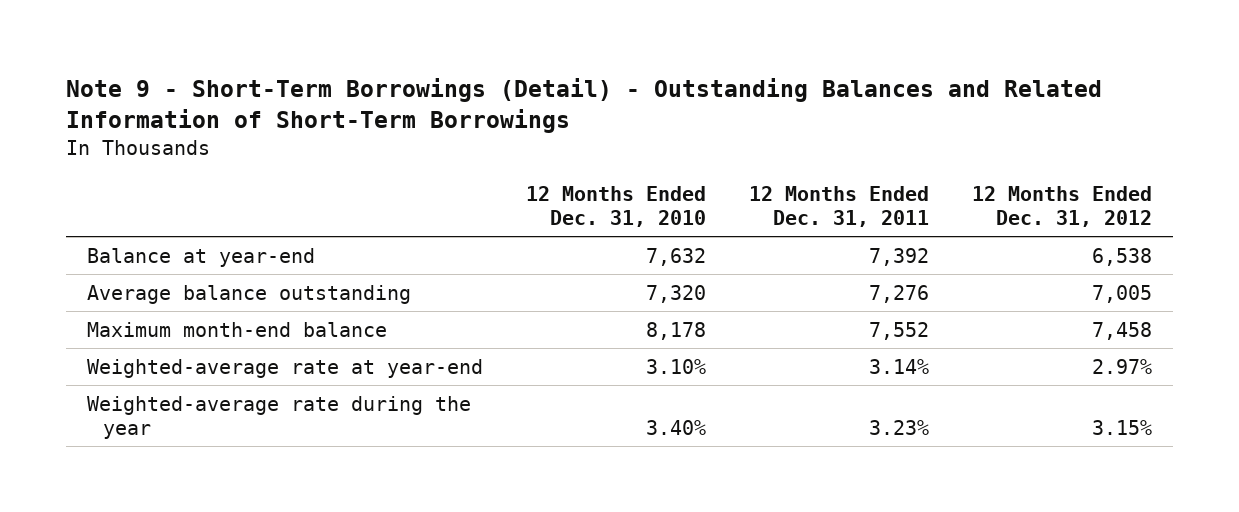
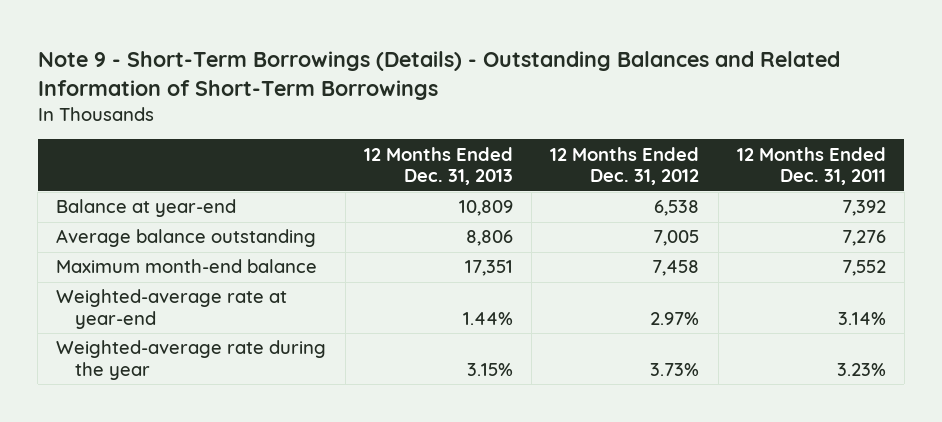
- Note 9 - Short-Term Borrowings (Detail) - Outstanding Balances and Related Information of Short-Term Borrowings
+ Note 9 - Short-Term Borrowings (Details) - Outstanding Balances and Related Information of Short-Term Borrowings
- | 12 Months Ended Dec. 31, 2010 | 12 Months Ended Dec. 31, 2011 | 12 Months Ended Dec. 31, 2012
+ | 12 Months Ended Dec. 31, 2013 | 12 Months Ended Dec. 31, 2012 | 12 Months Ended Dec. 31, 2011
- Weighted-average rate during the year | 3.40% | 3.23% | 3.15%
+ Weighted-average rate during the year | 3.15% | 3.73% | 3.23%

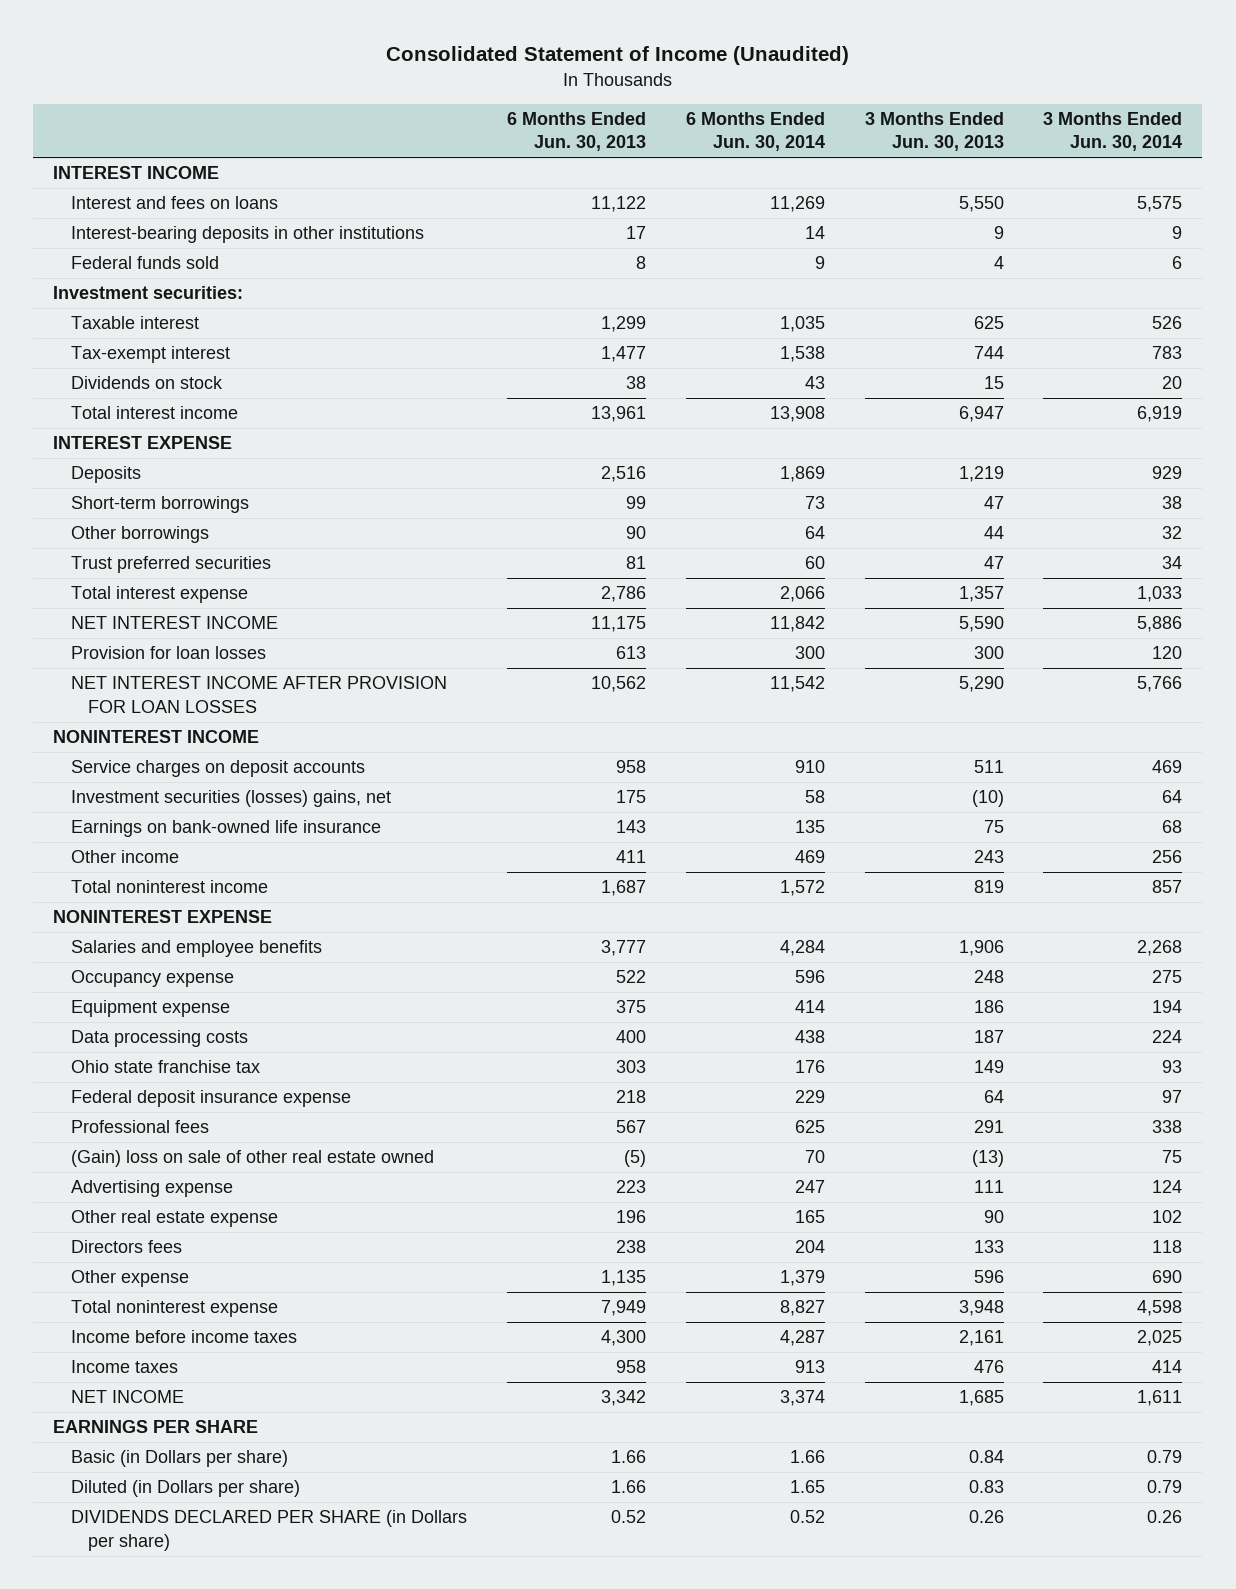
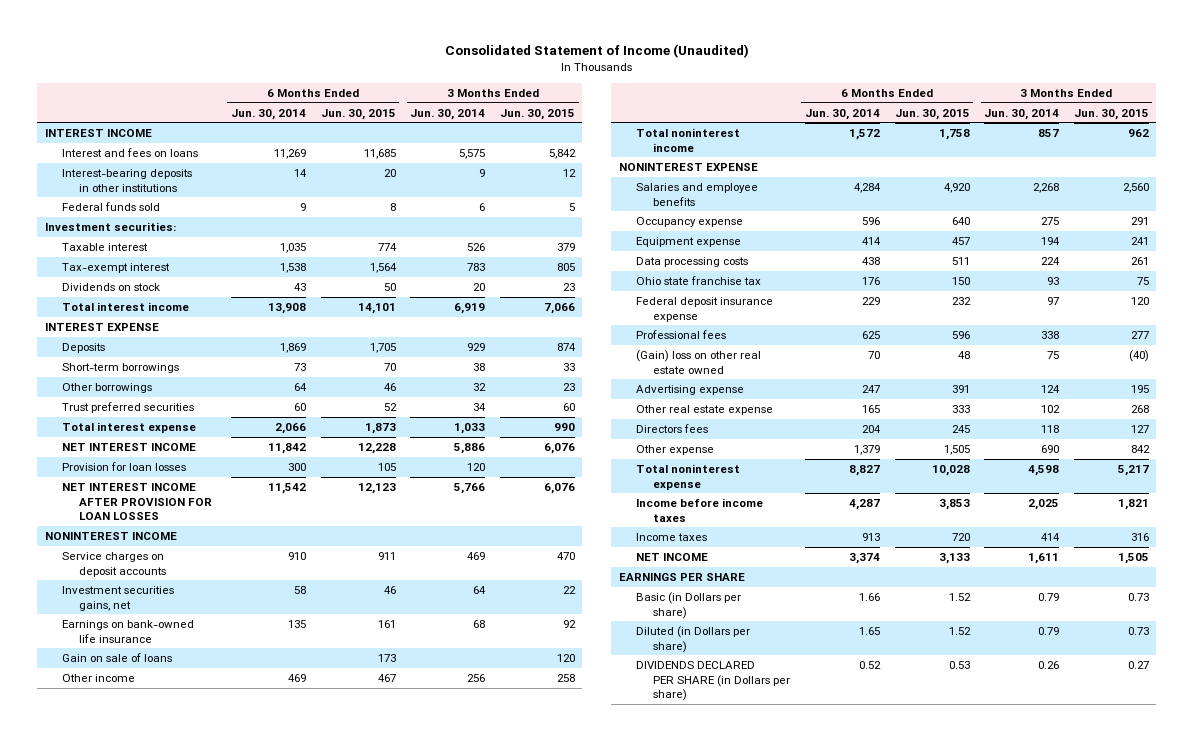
- | 6 Months Ended Jun. 30, 2013 | 6 Months Ended Jun. 30, 2014 | 3 Months Ended Jun. 30, 2013 | 3 Months Ended Jun. 30, 2014
+ | 6 Months Ended Jun. 30, 2014 | 6 Months Ended Jun. 30, 2015 | 3 Months Ended Jun. 30, 2014 | 3 Months Ended Jun. 30, 2015
- Investment securities (losses) gains, net | 175 | 58 | (10) | 64
+ Investment securities gains, net | 58 | 46 | 64 | 22
+ Gain on sale of loans | | 173 | | 120
- (Gain) loss on sale of other real estate owned | (5) | 70 | (13) | 75
+ (Gain) loss on other real estate owned | 70 | 48 | 75 | (40)

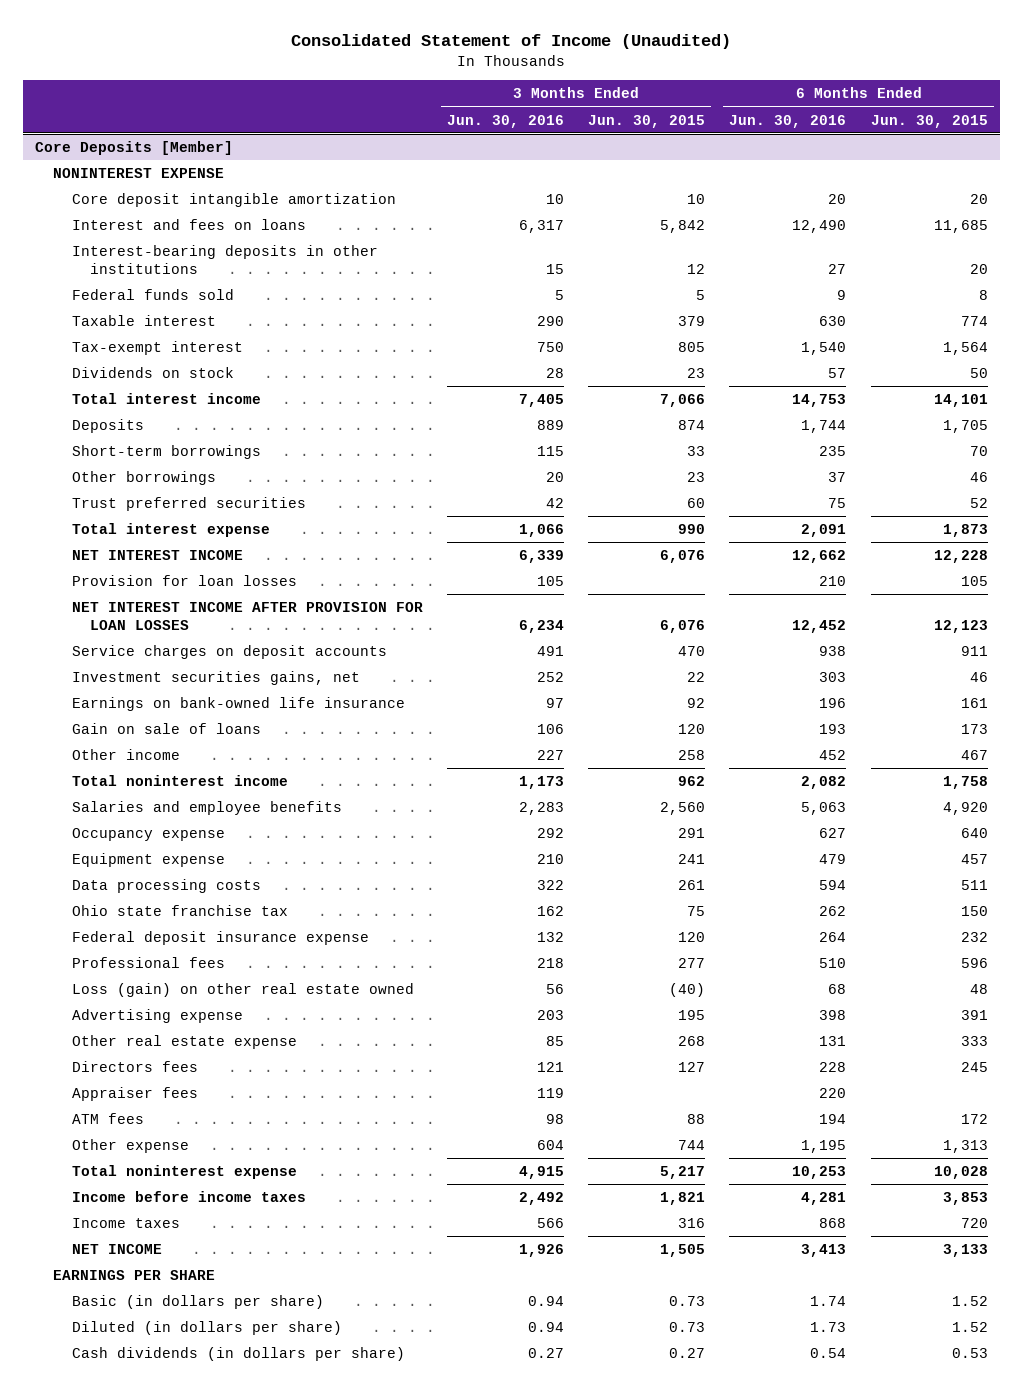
- | 6 Months Ended Jun. 30, 2014 | 6 Months Ended Jun. 30, 2015 | 3 Months Ended Jun. 30, 2014 | 3 Months Ended Jun. 30, 2015
+ | 3 Months Ended Jun. 30, 2016 | 3 Months Ended Jun. 30, 2015 | 6 Months Ended Jun. 30, 2016 | 6 Months Ended Jun. 30, 2015
- INTEREST INCOME
+ Core Deposits [Member]
+ NONINTEREST EXPENSE
+ Core deposit intangible amortization | 10 | 10 | 20 | 20
- Investment securities:
- INTEREST EXPENSE
- NONINTEREST INCOME
- NONINTEREST EXPENSE
- (Gain) loss on other real estate owned | 70 | 48 | 75 | (40)
+ Loss (gain) on other real estate owned | 56 | (40) | 68 | 48
- Other expense | 1,379 | 1,505 | 690 | 842
+ Appraiser fees | 119 | | 220 |
+ ATM fees | 98 | 88 | 194 | 172
+ Other expense | 604 | 744 | 1,195 | 1,313
- Basic (in Dollars per share) | 1.66 | 1.52 | 0.79 | 0.73
- Diluted (in Dollars per share) | 1.65 | 1.52 | 0.79 | 0.73
- DIVIDENDS DECLARED PER SHARE (in Dollars per share) | 0.52 | 0.53 | 0.26 | 0.27
+ Basic (in dollars per share) | 0.94 | 0.73 | 1.74 | 1.52
+ Diluted (in dollars per share) | 0.94 | 0.73 | 1.73 | 1.52
+ Cash dividends (in dollars per share) | 0.27 | 0.27 | 0.54 | 0.53

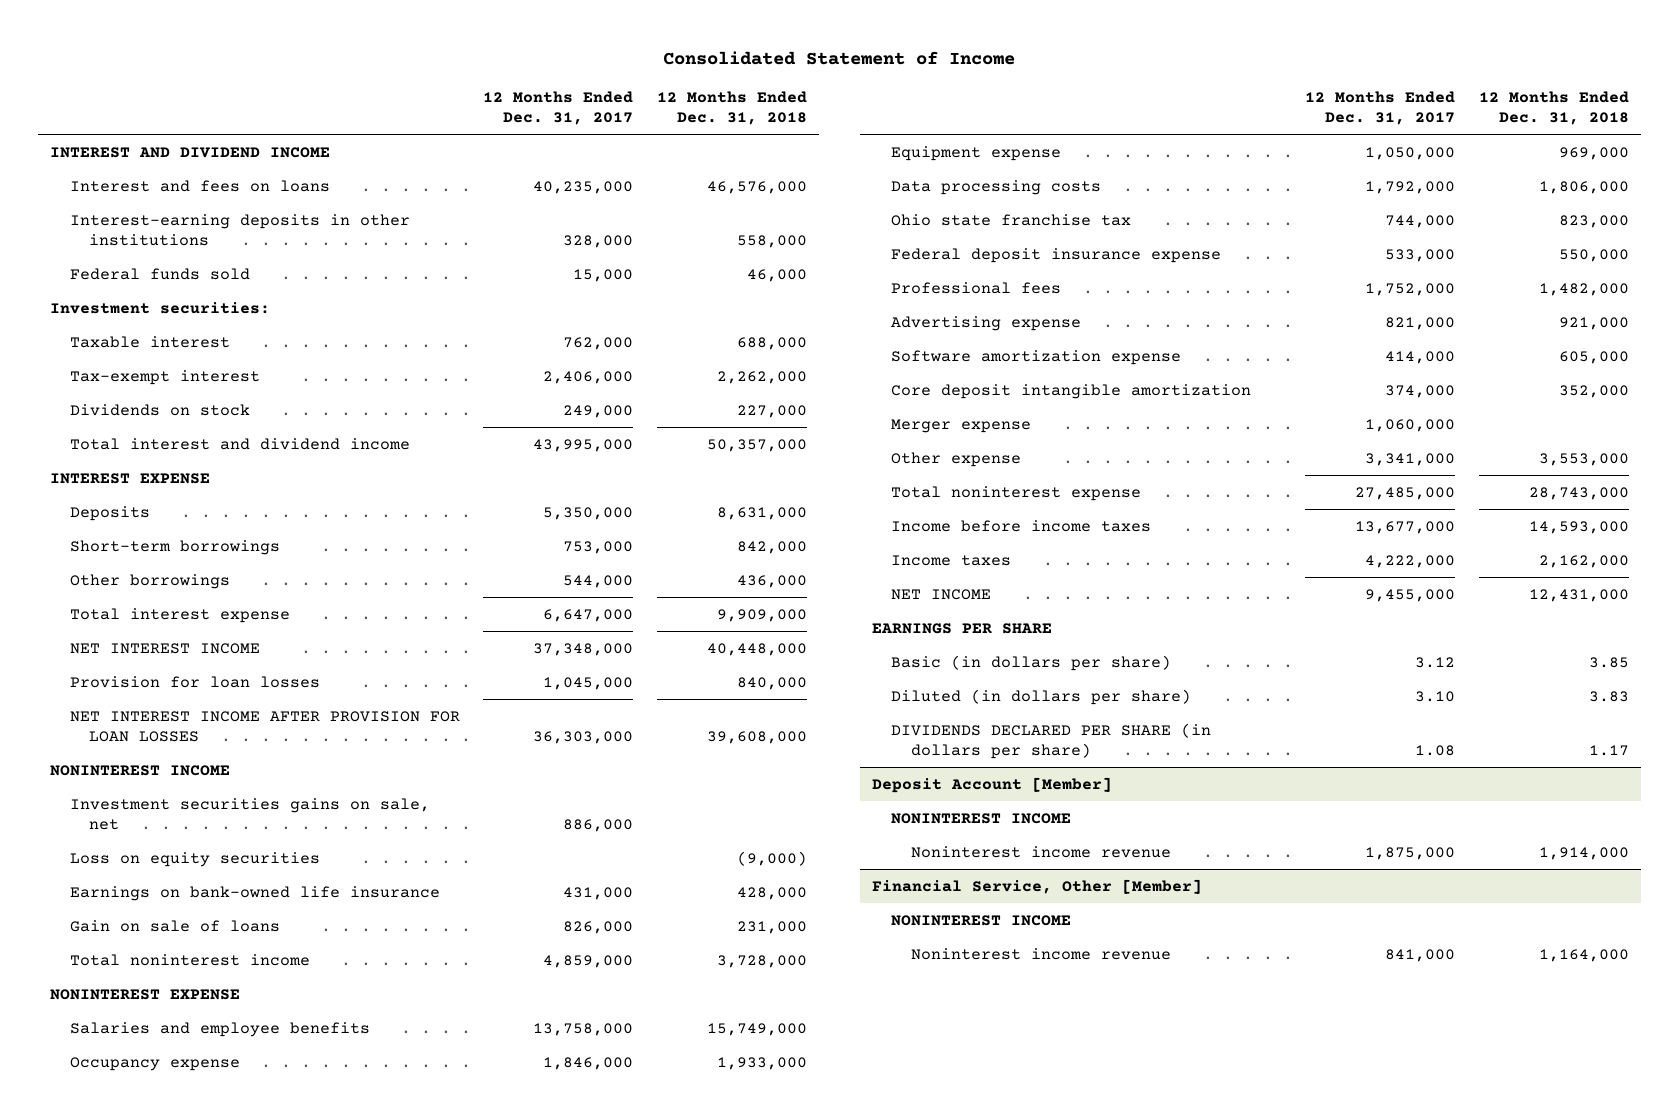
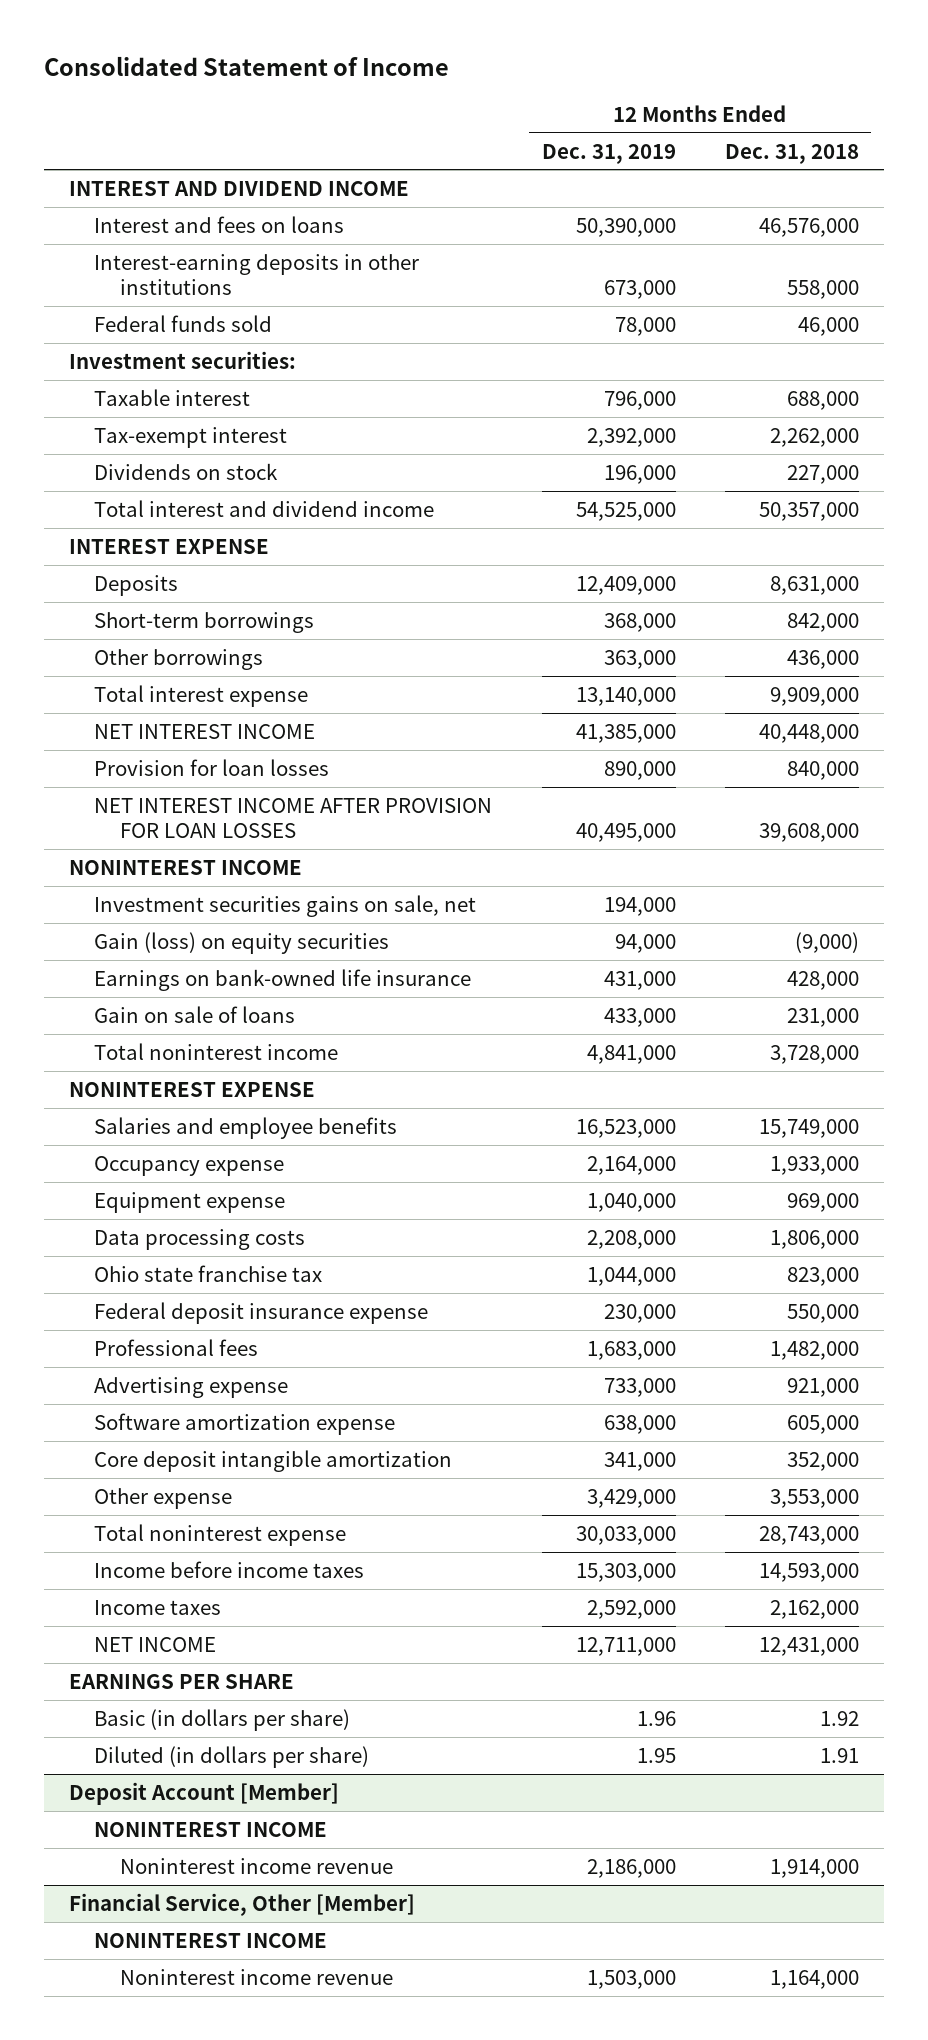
- | 12 Months Ended Dec. 31, 2017 | 12 Months Ended Dec. 31, 2018
+ | 12 Months Ended Dec. 31, 2019 | 12 Months Ended Dec. 31, 2018
- Loss on equity securities | | (9,000)
+ Gain (loss) on equity securities | 94,000 | (9,000)
- Merger expense | 1,060,000 |
- Basic (in dollars per share) | 3.12 | 3.85
- Diluted (in dollars per share) | 3.10 | 3.83
- DIVIDENDS DECLARED PER SHARE (in dollars per share) | 1.08 | 1.17
+ Basic (in dollars per share) | 1.96 | 1.92
+ Diluted (in dollars per share) | 1.95 | 1.91

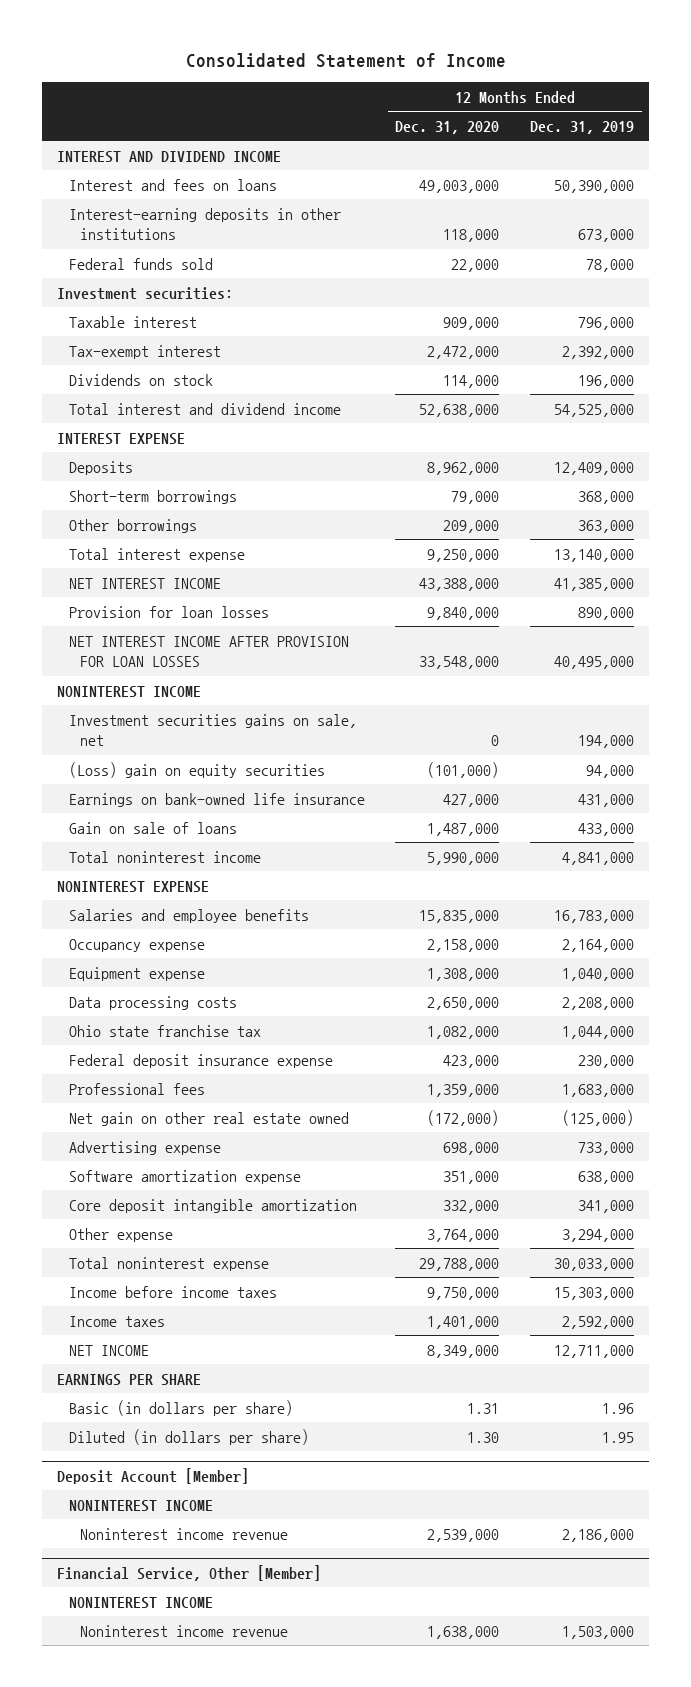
- | 12 Months Ended Dec. 31, 2019 | 12 Months Ended Dec. 31, 2018
+ | 12 Months Ended Dec. 31, 2020 | 12 Months Ended Dec. 31, 2019
- Gain (loss) on equity securities | 94,000 | (9,000)
+ (Loss) gain on equity securities | (101,000) | 94,000
- Salaries and employee benefits | 16,523,000 | 15,749,000
+ Salaries and employee benefits | 15,835,000 | 16,783,000
+ Net gain on other real estate owned | (172,000) | (125,000)
- Other expense | 3,429,000 | 3,553,000
+ Other expense | 3,764,000 | 3,294,000

